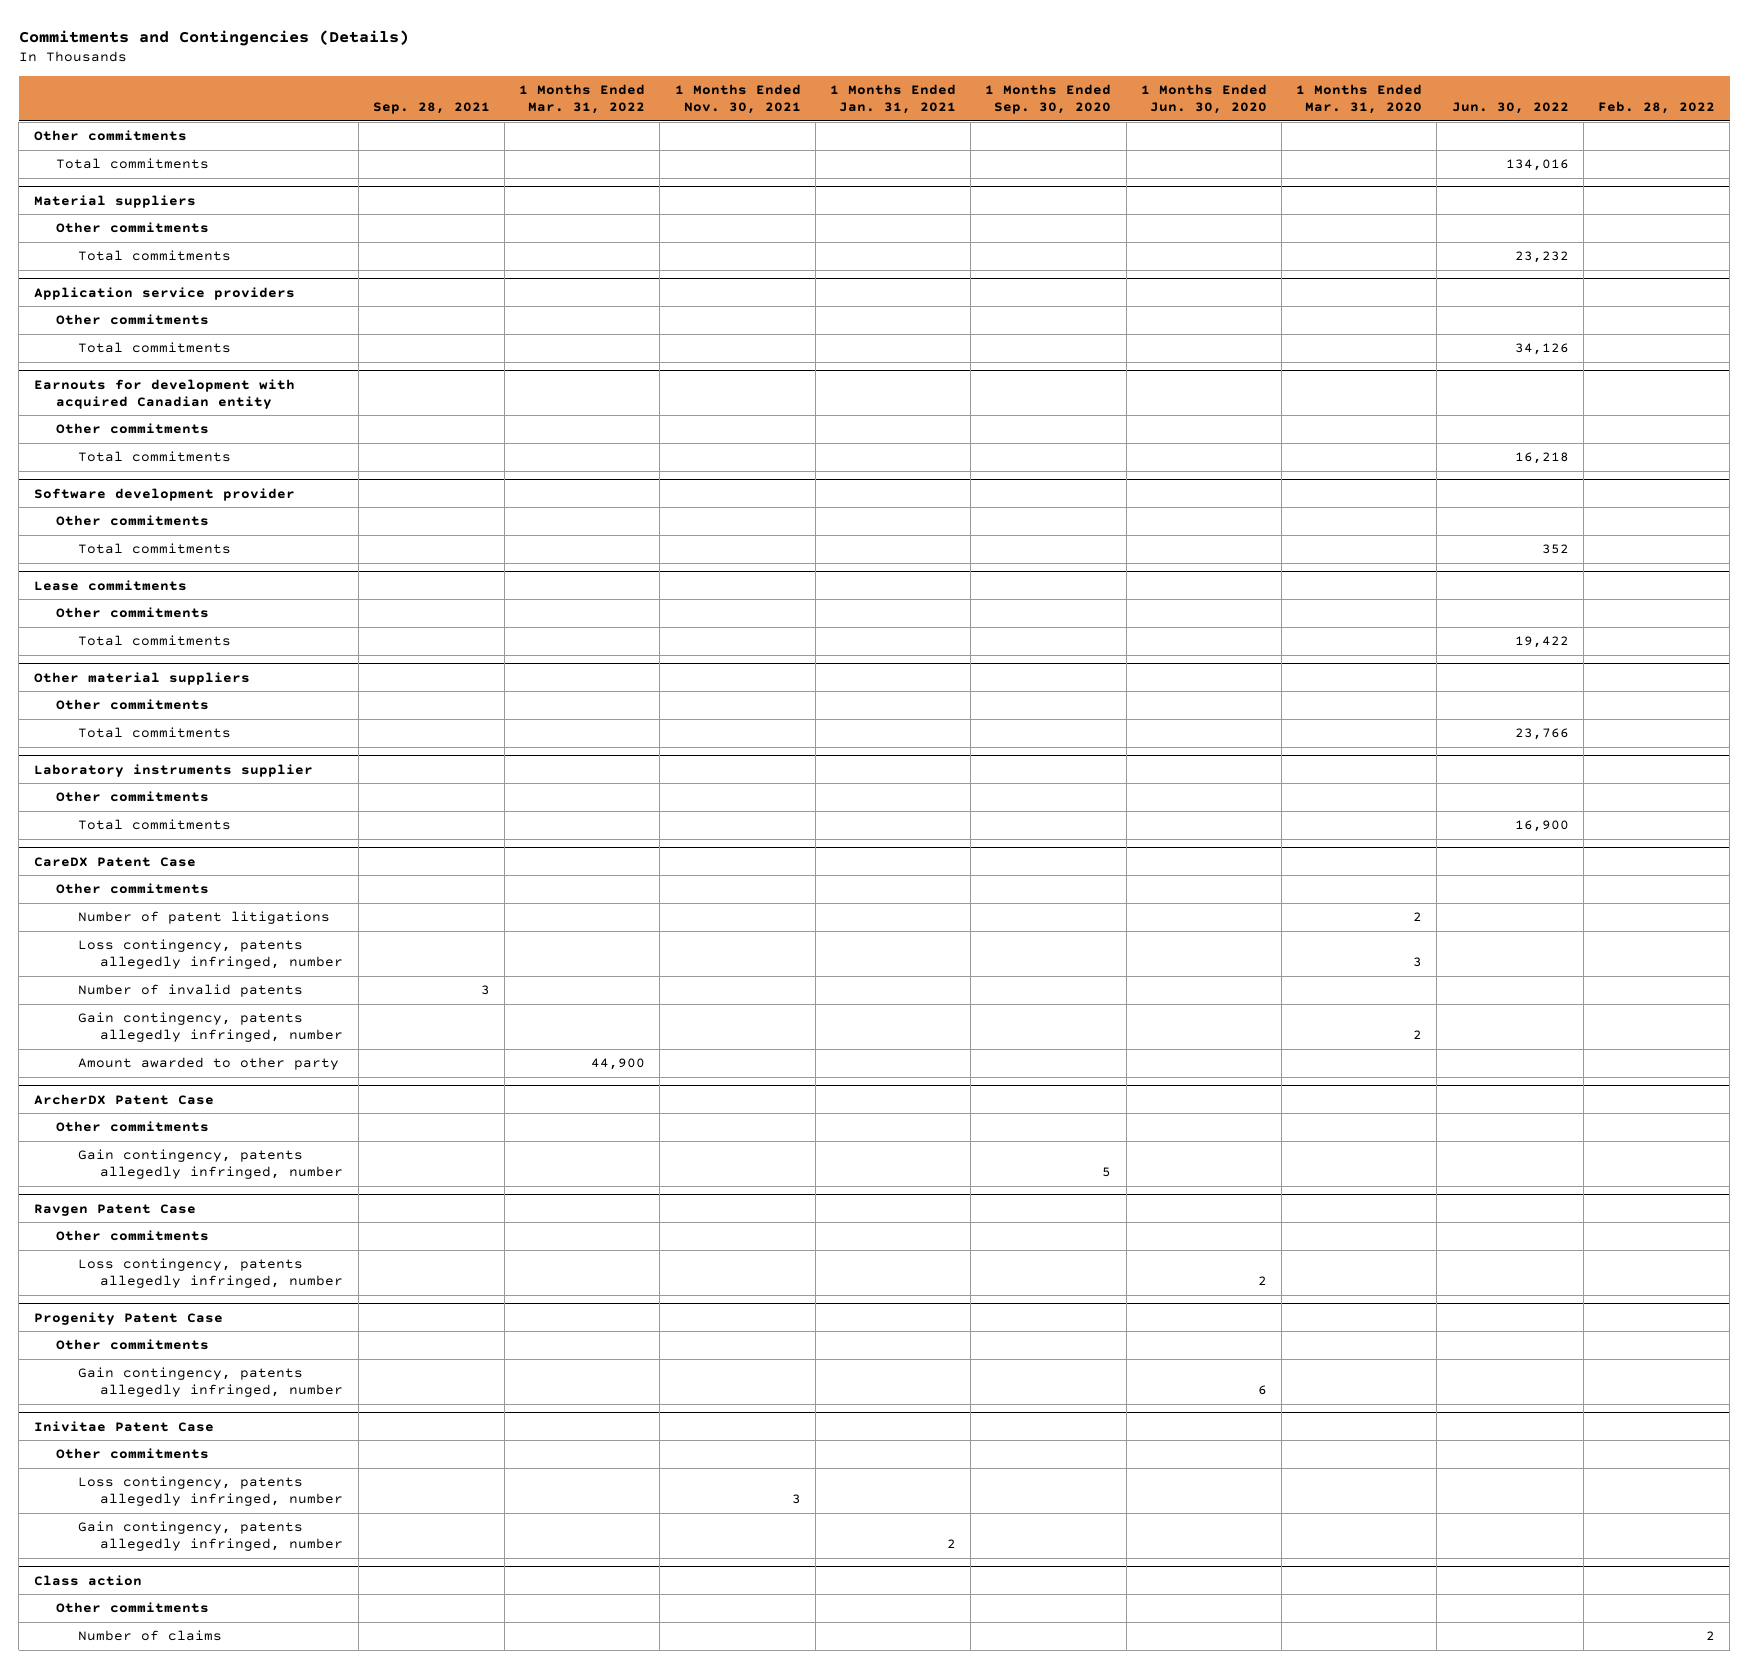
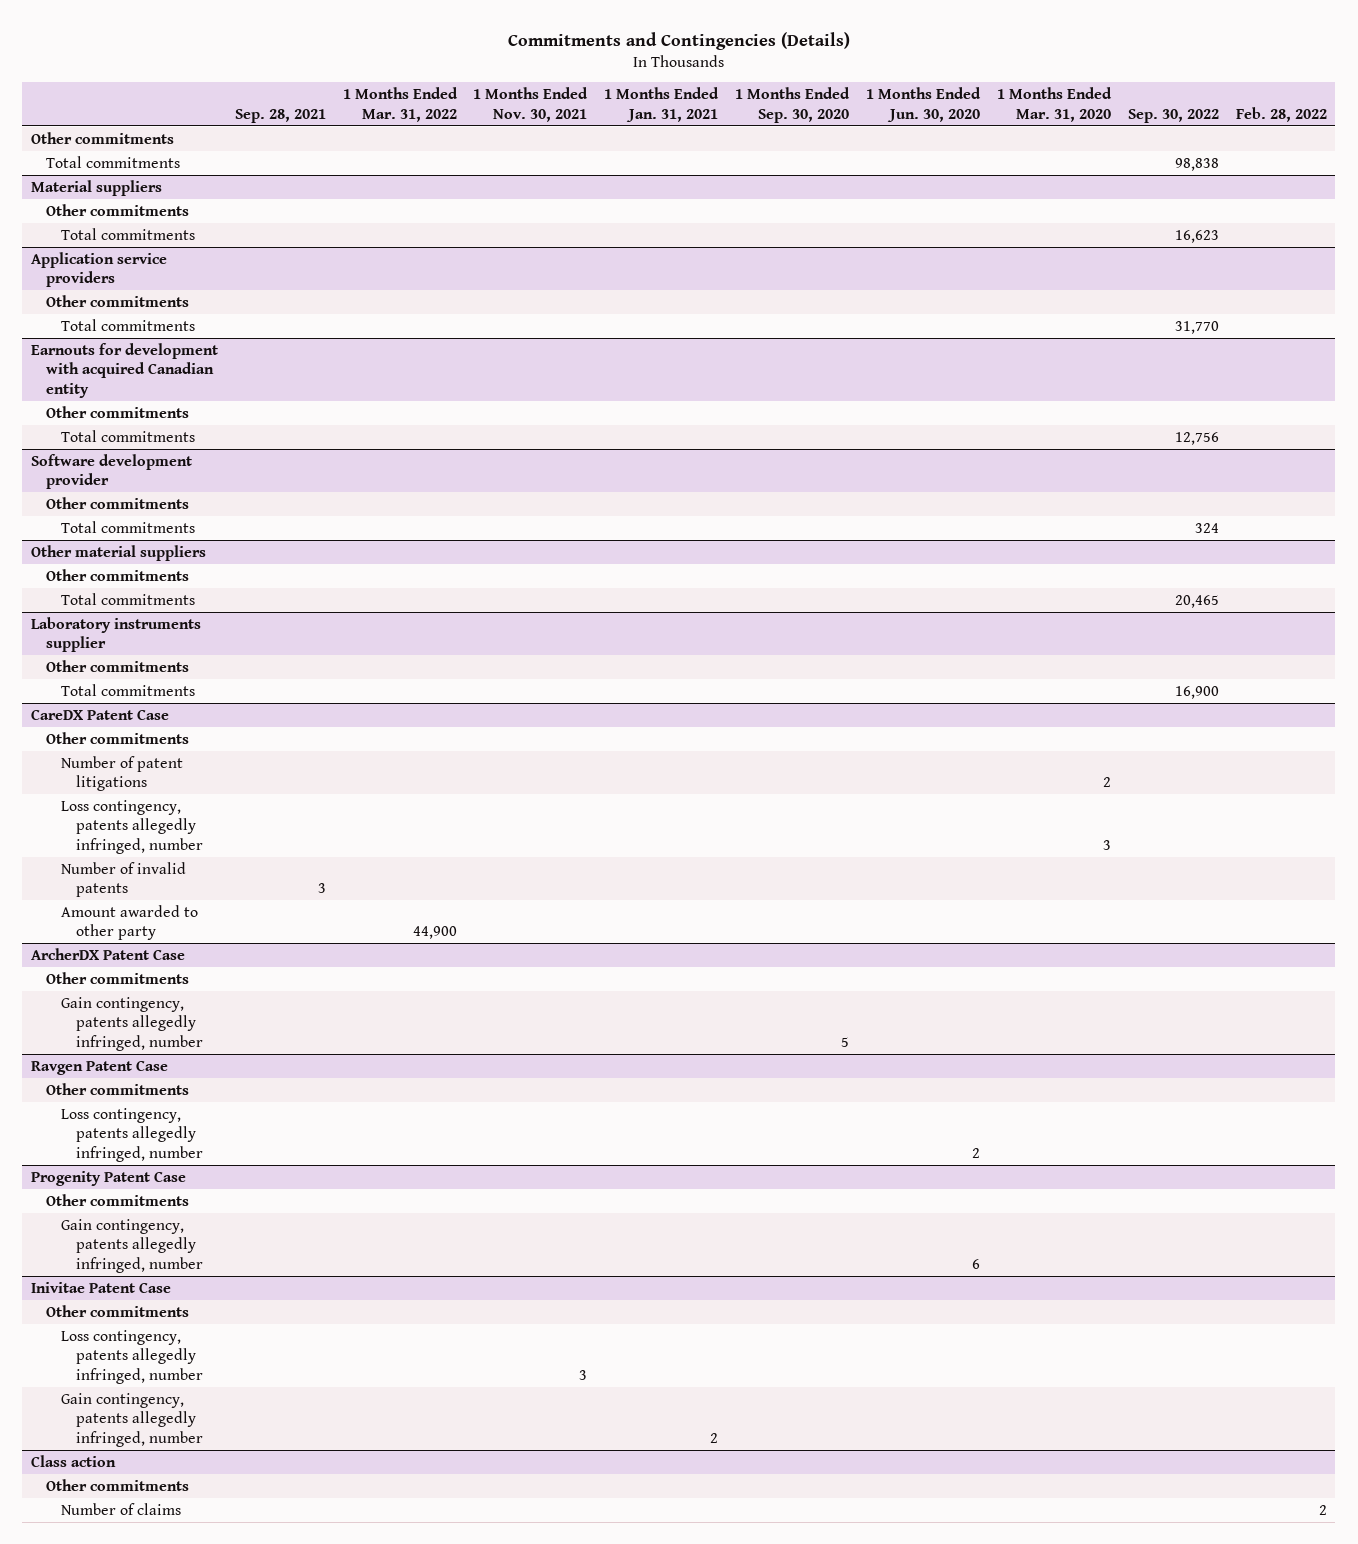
- | Sep. 28, 2021 | 1 Months Ended Mar. 31, 2022 | 1 Months Ended Nov. 30, 2021 | 1 Months Ended Jan. 31, 2021 | 1 Months Ended Sep. 30, 2020 | 1 Months Ended Jun. 30, 2020 | 1 Months Ended Mar. 31, 2020 | Jun. 30, 2022 | Feb. 28, 2022
+ | Sep. 28, 2021 | 1 Months Ended Mar. 31, 2022 | 1 Months Ended Nov. 30, 2021 | 1 Months Ended Jan. 31, 2021 | 1 Months Ended Sep. 30, 2020 | 1 Months Ended Jun. 30, 2020 | 1 Months Ended Mar. 31, 2020 | Sep. 30, 2022 | Feb. 28, 2022
- Lease commitments
- Other commitments
- Total commitments | | | | | | | | 19,422 |
@ CareDX Patent Case
- Gain contingency, patents allegedly infringed, number | | | | | | | 2 | |

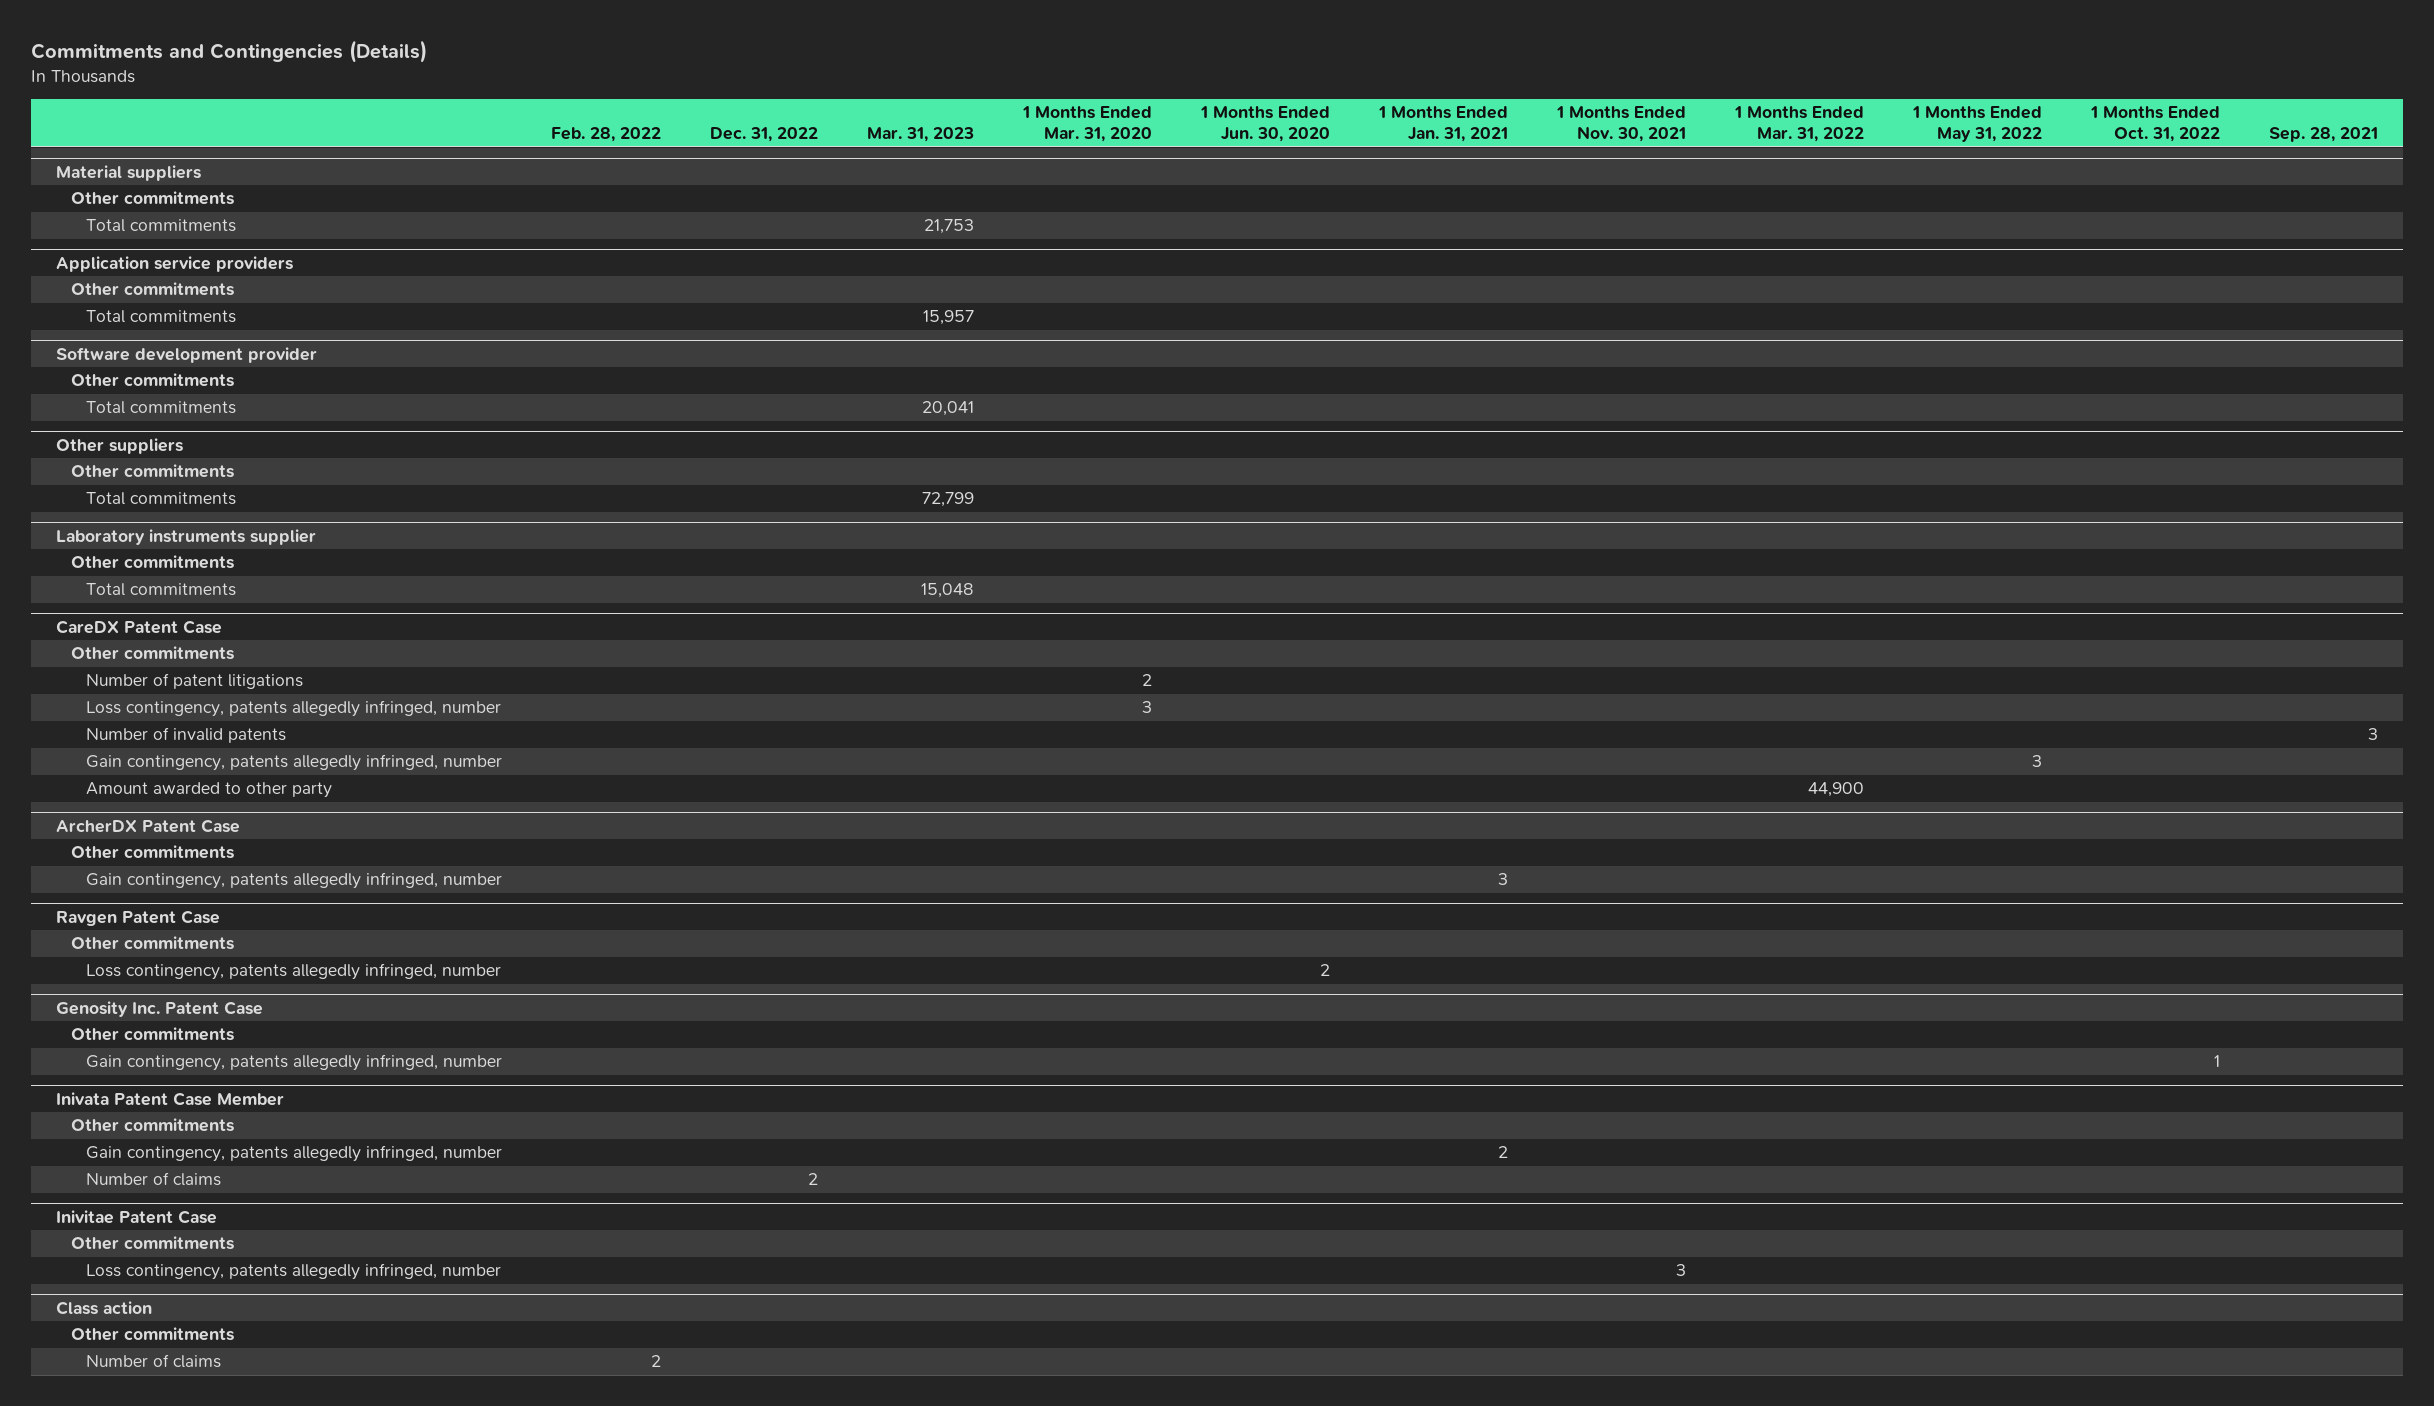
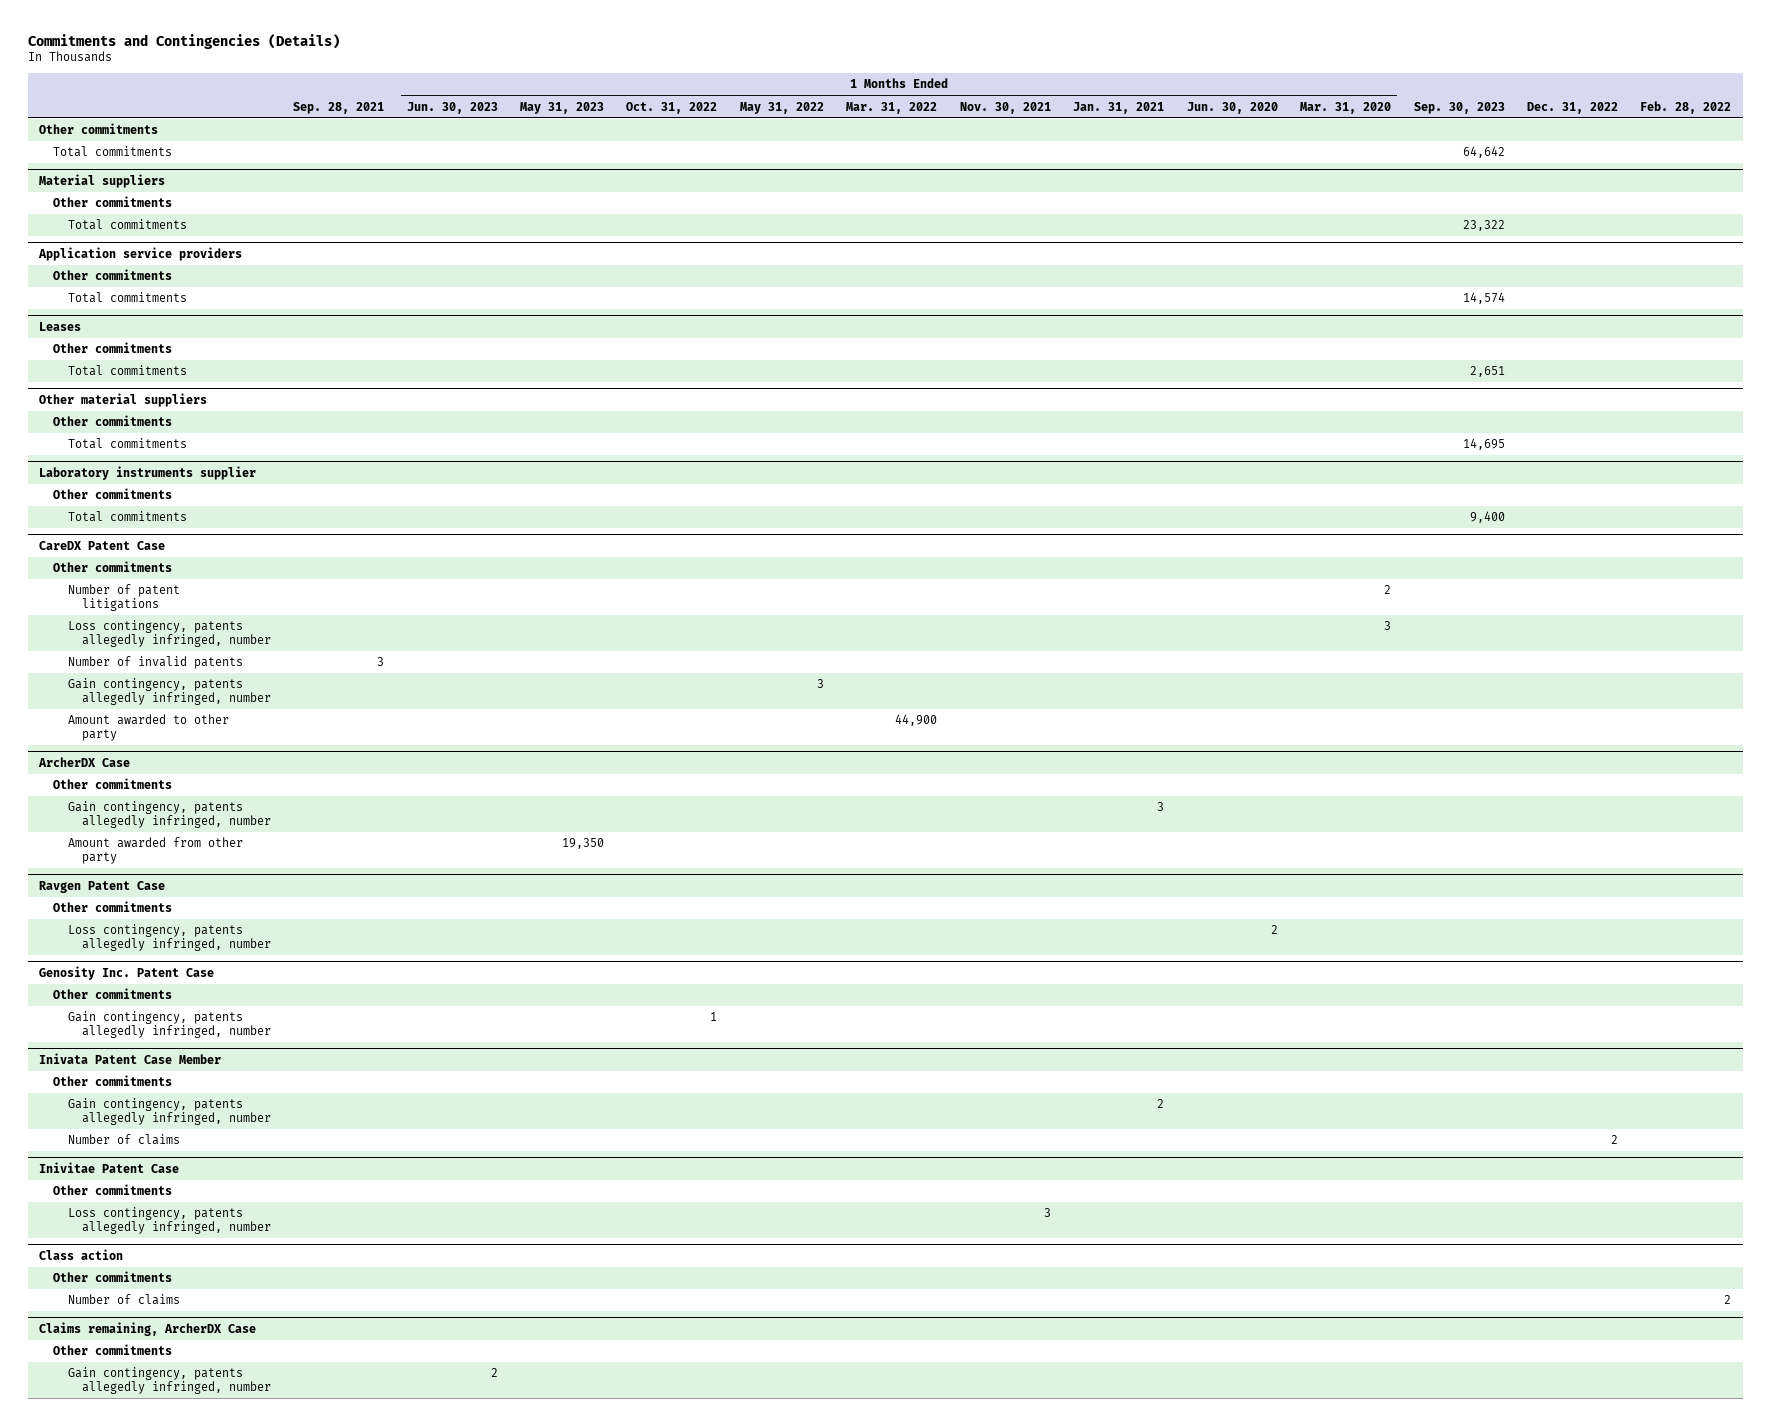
- | Feb. 28, 2022 | Dec. 31, 2022 | Mar. 31, 2023 | 1 Months Ended Mar. 31, 2020 | 1 Months Ended Jun. 30, 2020 | 1 Months Ended Jan. 31, 2021 | 1 Months Ended Nov. 30, 2021 | 1 Months Ended Mar. 31, 2022 | 1 Months Ended May 31, 2022 | 1 Months Ended Oct. 31, 2022 | Sep. 28, 2021
+ | Sep. 28, 2021 | 1 Months Ended Jun. 30, 2023 | 1 Months Ended May 31, 2023 | 1 Months Ended Oct. 31, 2022 | 1 Months Ended May 31, 2022 | 1 Months Ended Mar. 31, 2022 | 1 Months Ended Nov. 30, 2021 | 1 Months Ended Jan. 31, 2021 | 1 Months Ended Jun. 30, 2020 | 1 Months Ended Mar. 31, 2020 | Sep. 30, 2023 | Dec. 31, 2022 | Feb. 28, 2022
+ Other commitments
+ Total commitments | | | | | | | | | | | 64,642 | |
- Software development provider
- Other commitments
- Total commitments | | | 20,041 | | | | | | | |
- Other suppliers
+ Leases
+ Other commitments
+ Total commitments | | | | | | | | | | | 2,651 | |
+ Other material suppliers
- ArcherDX Patent Case
+ ArcherDX Case
+ Amount awarded from other party | | | 19,350 | | | | | | | | | |
+ Claims remaining, ArcherDX Case
+ Other commitments
+ Gain contingency, patents allegedly infringed, number | | 2 | | | | | | | | | | |

